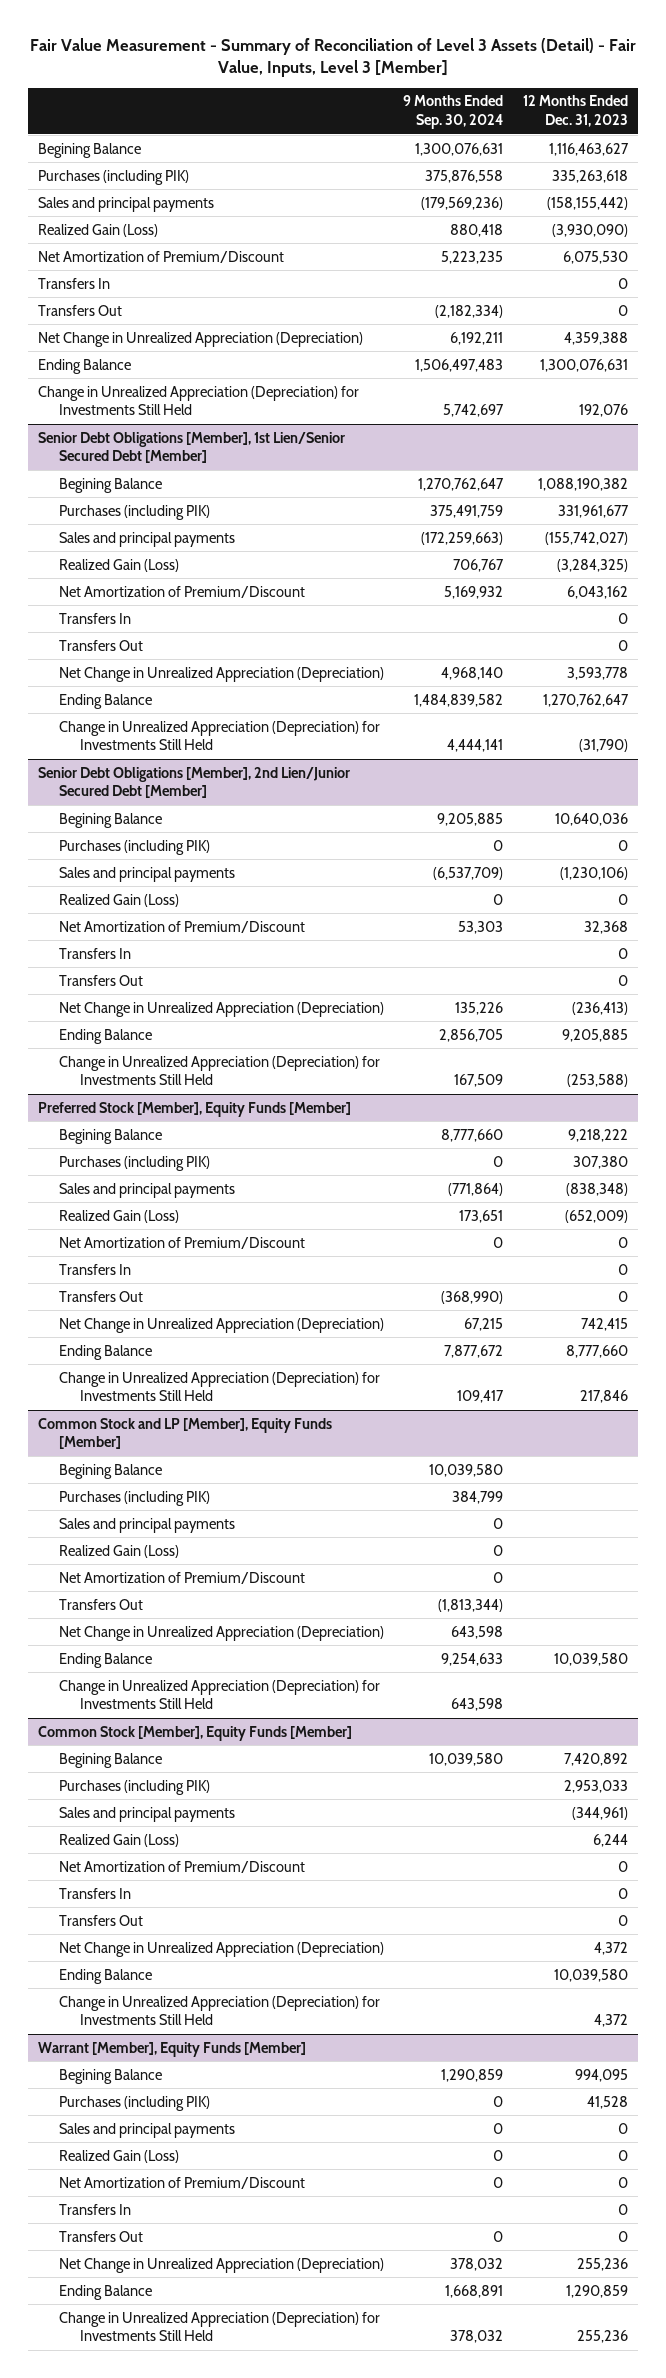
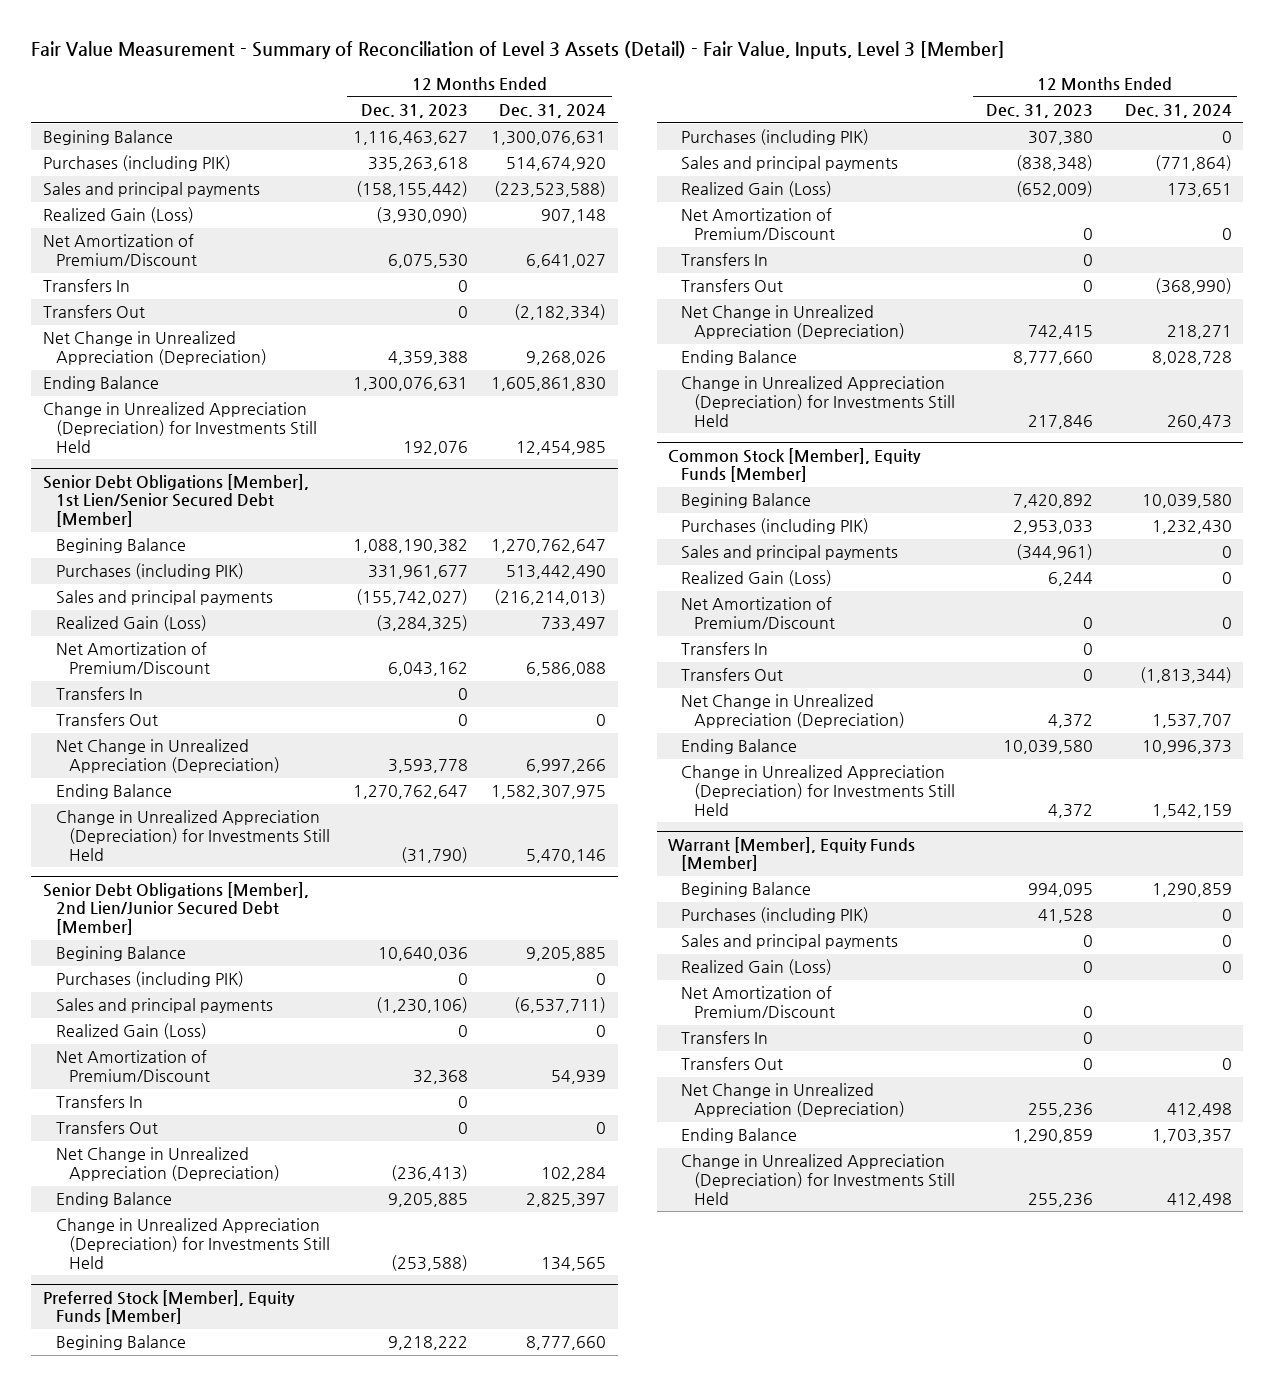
- | 9 Months Ended Sep. 30, 2024 | 12 Months Ended Dec. 31, 2023
+ | 12 Months Ended Dec. 31, 2023 | 12 Months Ended Dec. 31, 2024
- Common Stock and LP [Member], Equity Funds [Member]
- Begining Balance | 10,039,580 |
- Purchases (including PIK) | 384,799 |
- Sales and principal payments | 0 |
- Realized Gain (Loss) | 0 |
- Net Amortization of Premium/Discount | 0 |
- Transfers Out | (1,813,344) |
- Net Change in Unrealized Appreciation (Depreciation) | 643,598 |
- Ending Balance | 9,254,633 | 10,039,580
- Change in Unrealized Appreciation (Depreciation) for Investments Still Held | 643,598 |

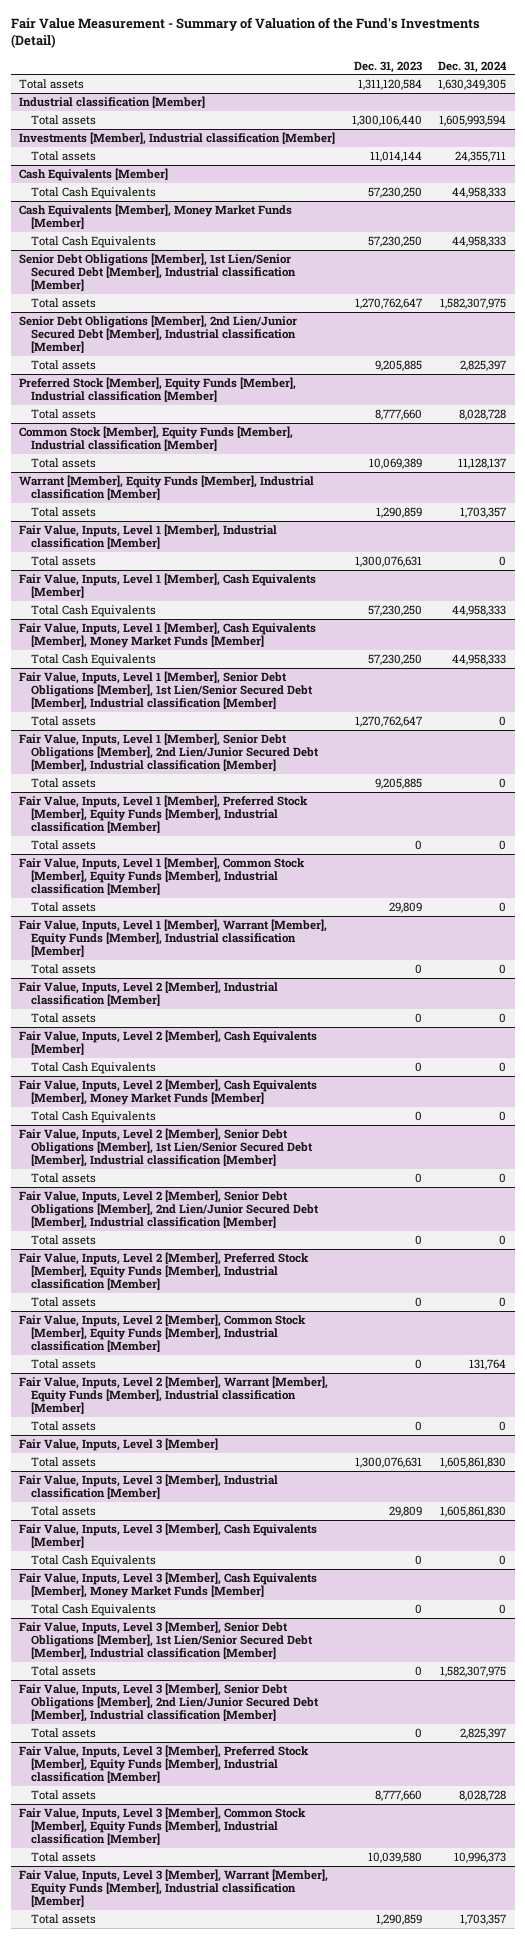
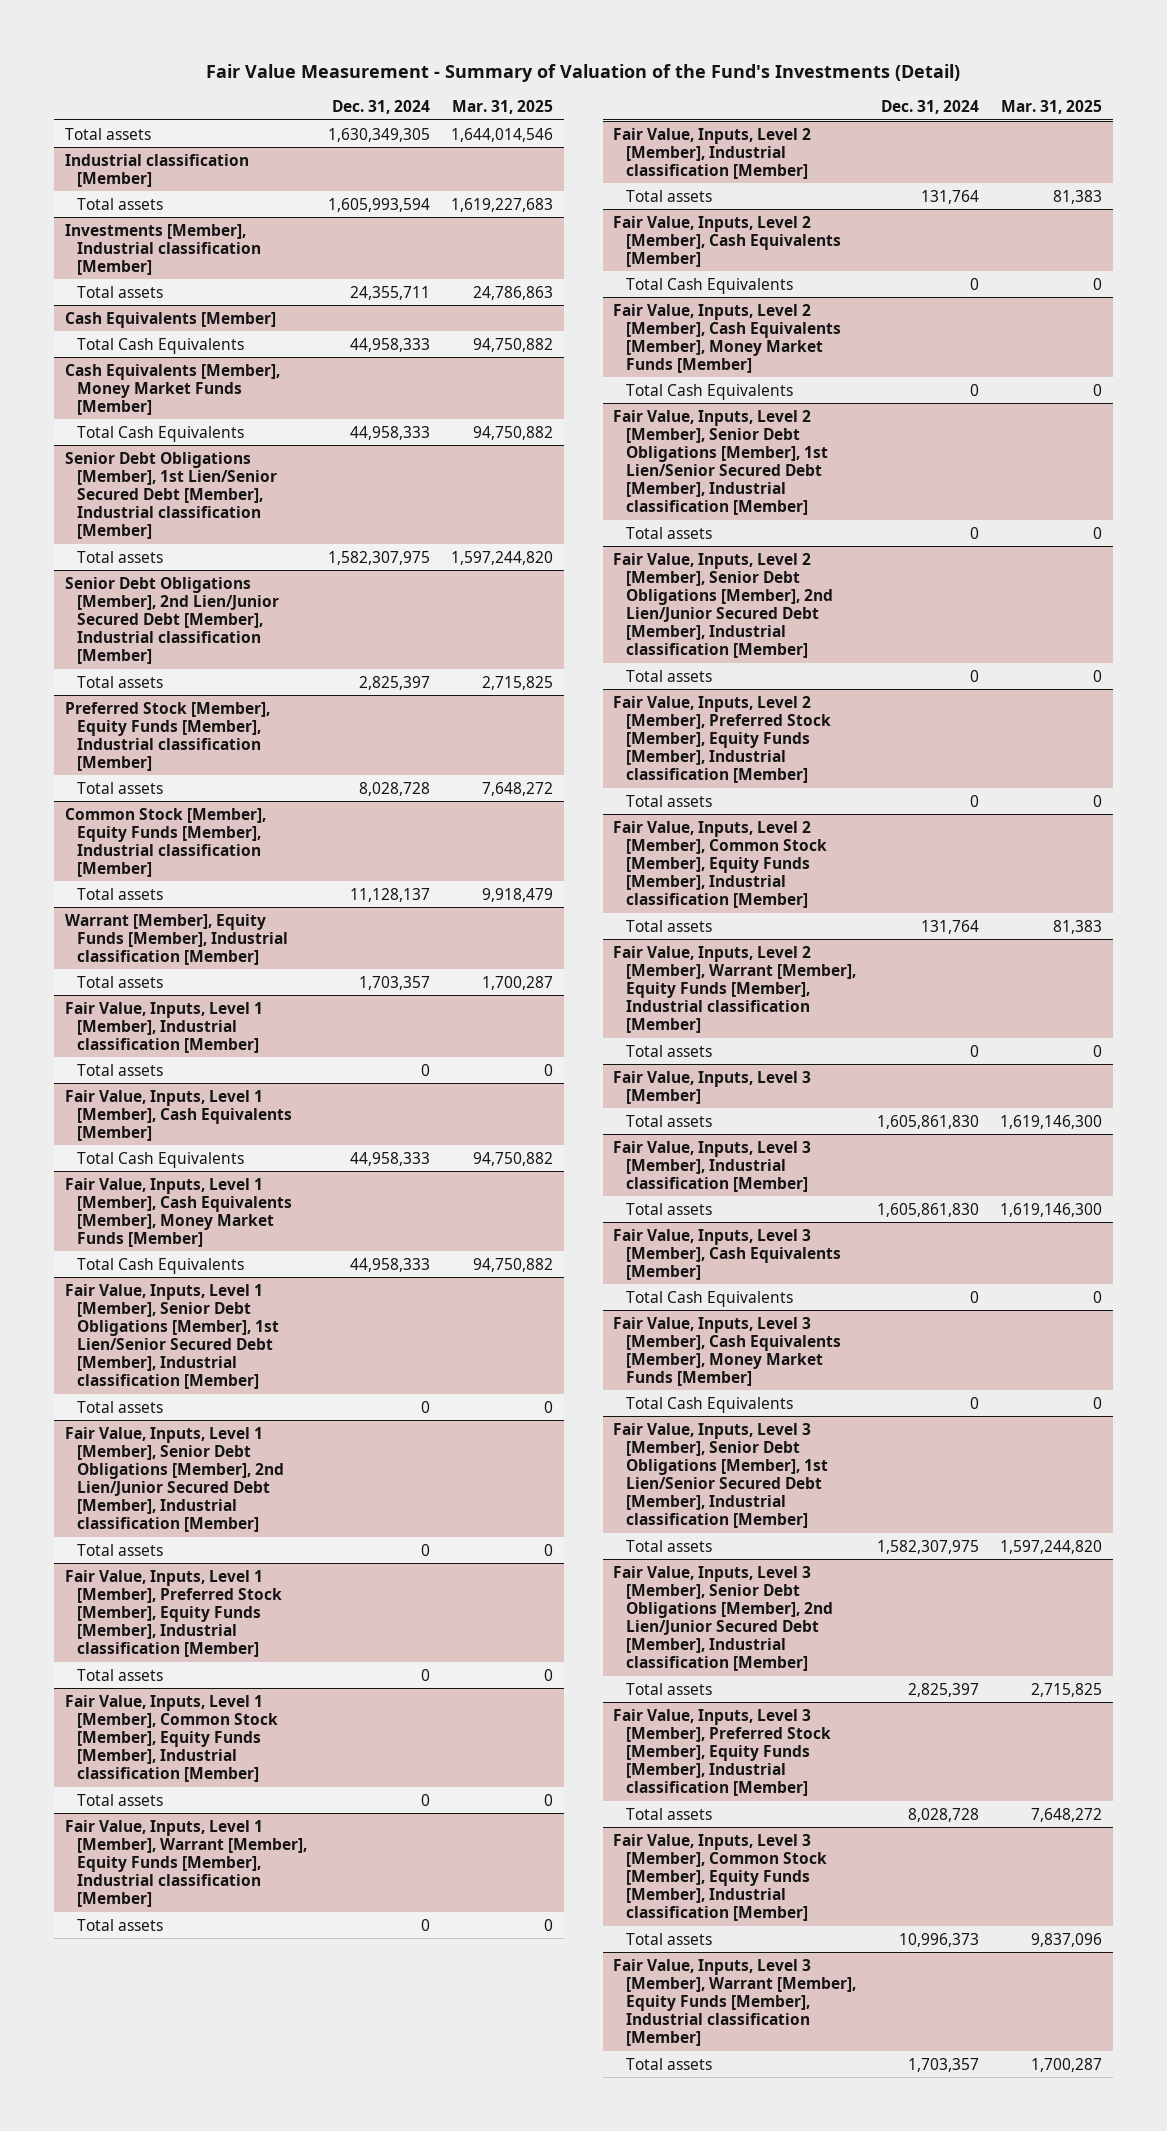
- | Dec. 31, 2023 | Dec. 31, 2024
+ | Dec. 31, 2024 | Mar. 31, 2025
@ Fair Value, Inputs, Level 2 [Member], Industrial classification [Member]
- Total assets | 0 | 0
+ Total assets | 131,764 | 81,383

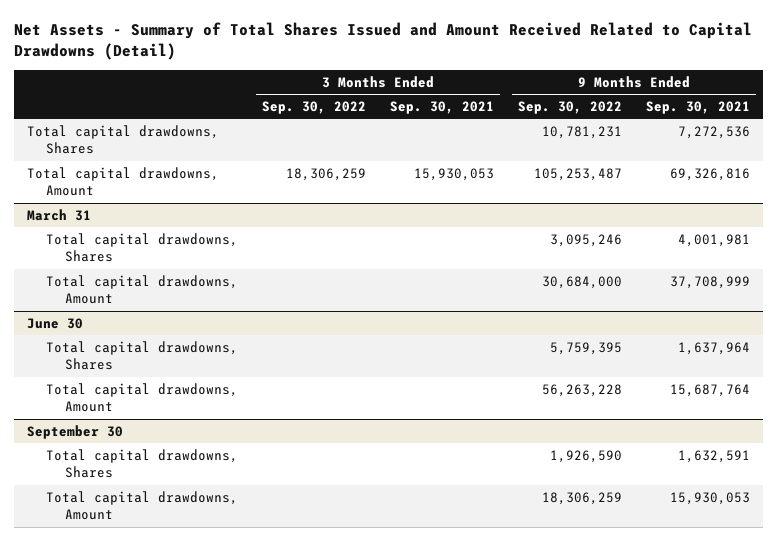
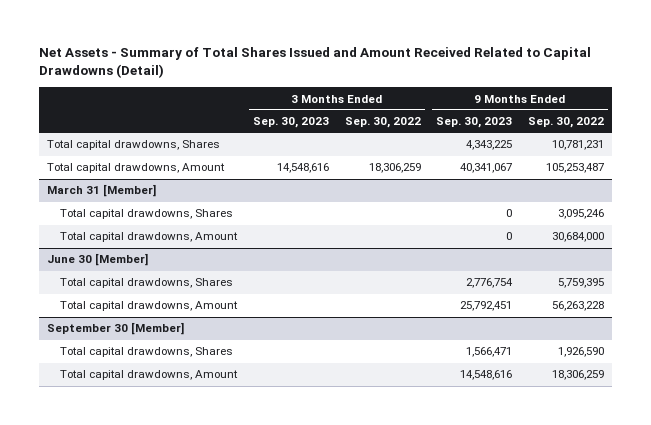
- | 3 Months Ended Sep. 30, 2022 | 3 Months Ended Sep. 30, 2021 | 9 Months Ended Sep. 30, 2022 | 9 Months Ended Sep. 30, 2021
+ | 3 Months Ended Sep. 30, 2023 | 3 Months Ended Sep. 30, 2022 | 9 Months Ended Sep. 30, 2023 | 9 Months Ended Sep. 30, 2022
- March 31
+ March 31 [Member]
- June 30
+ June 30 [Member]
- September 30
+ September 30 [Member]

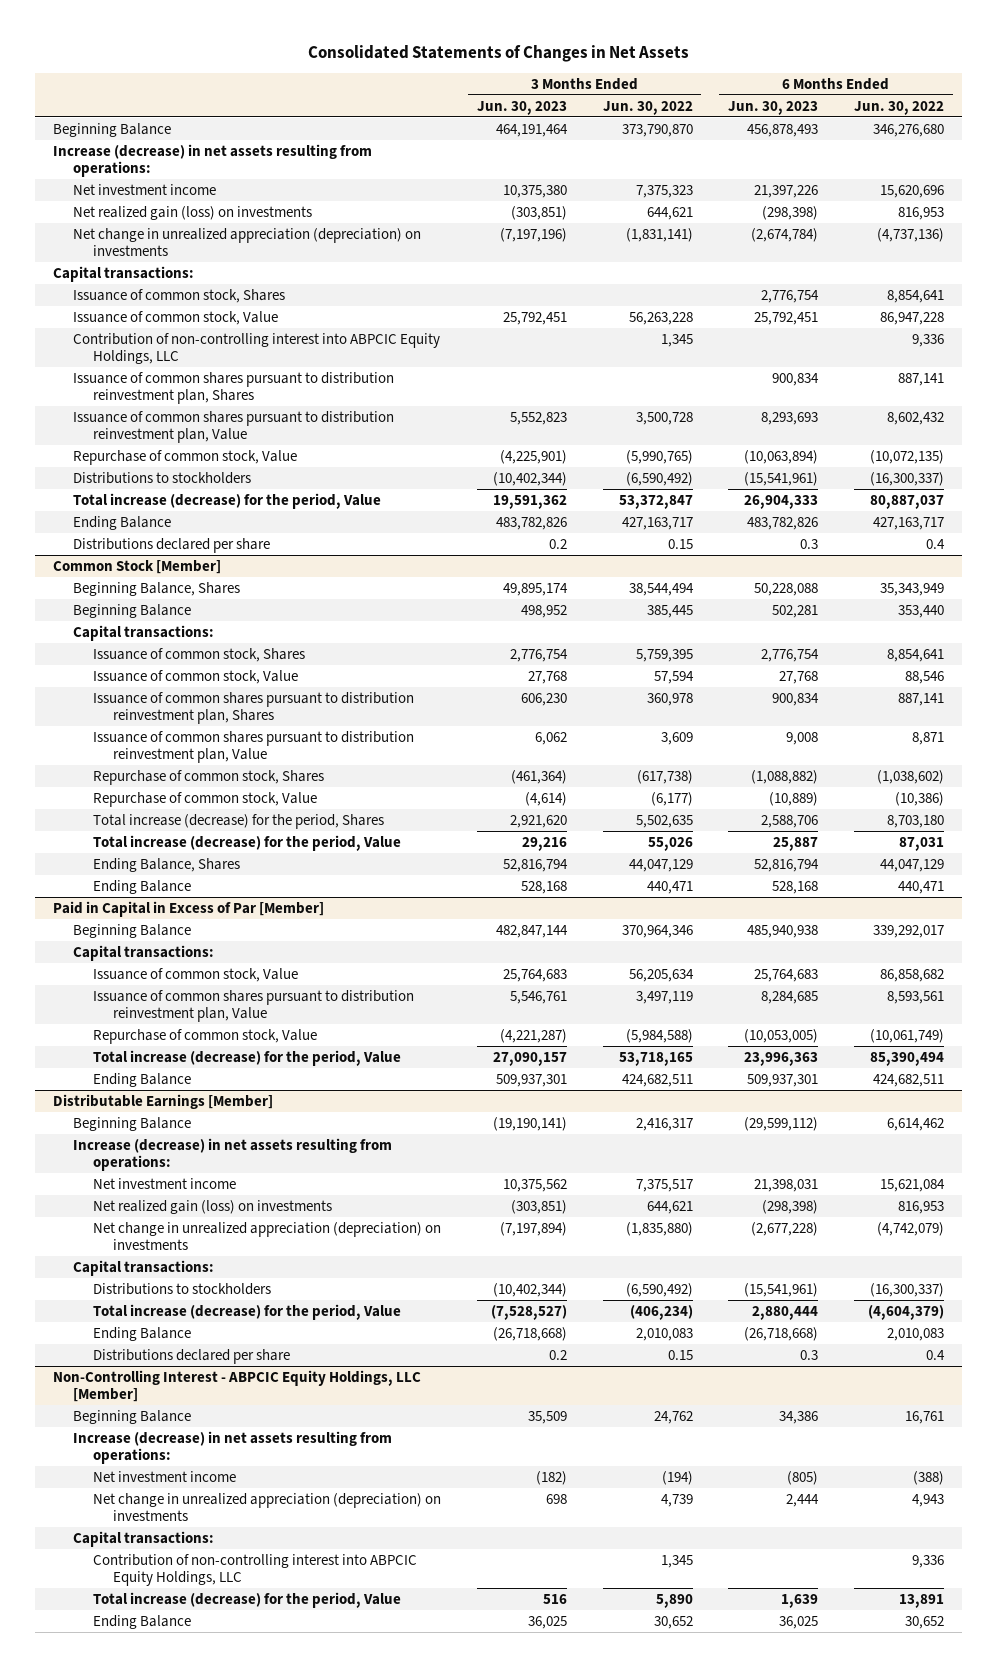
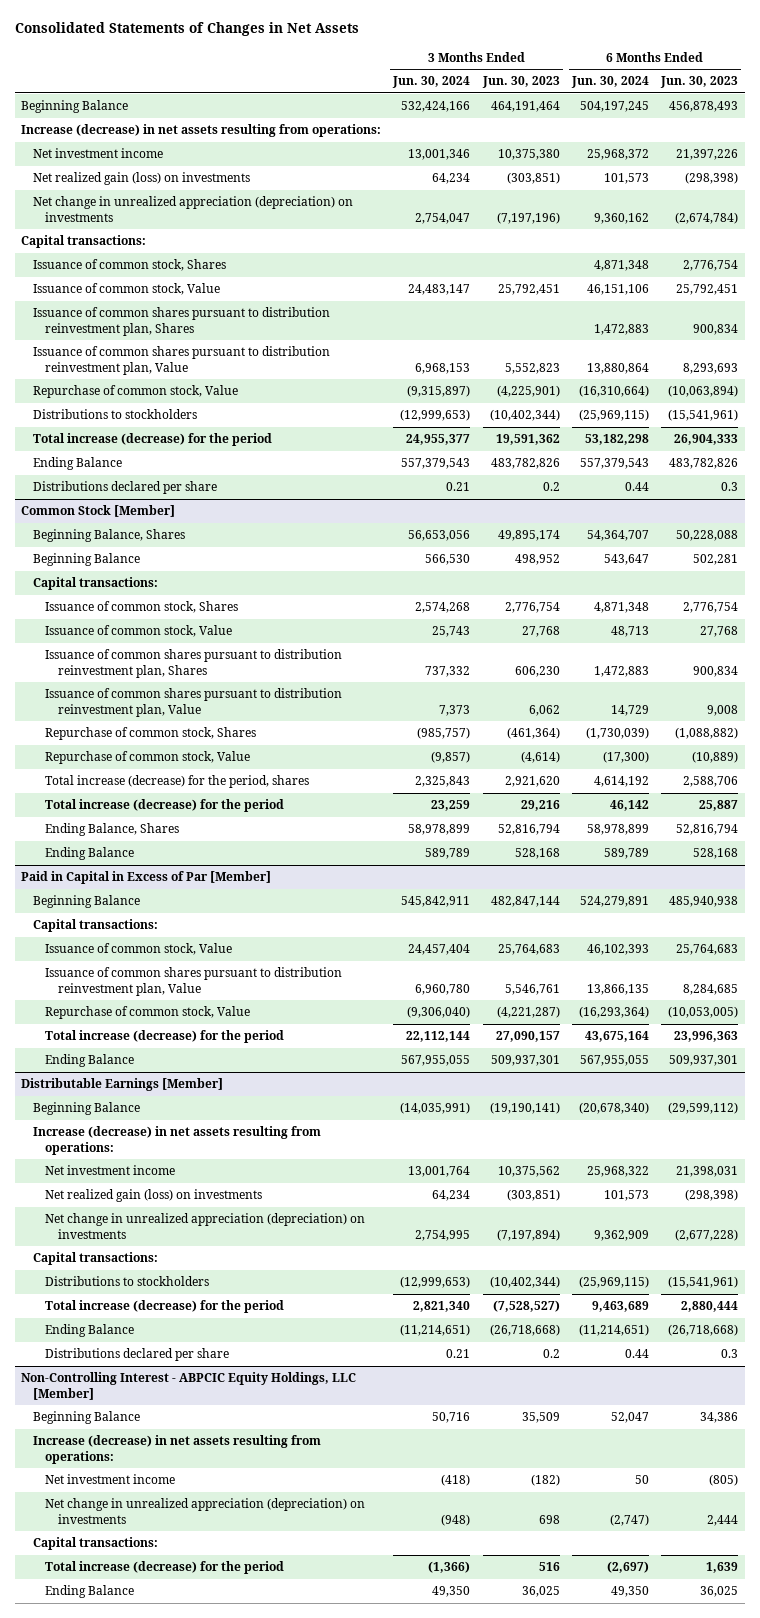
- | 3 Months Ended Jun. 30, 2023 | 3 Months Ended Jun. 30, 2022 | 6 Months Ended Jun. 30, 2023 | 6 Months Ended Jun. 30, 2022
+ | 3 Months Ended Jun. 30, 2024 | 3 Months Ended Jun. 30, 2023 | 6 Months Ended Jun. 30, 2024 | 6 Months Ended Jun. 30, 2023
- Contribution of non-controlling interest into ABPCIC Equity Holdings, LLC | | 1,345 | | 9,336
- Total increase (decrease) for the period, Value | 19,591,362 | 53,372,847 | 26,904,333 | 80,887,037
+ Total increase (decrease) for the period | 24,955,377 | 19,591,362 | 53,182,298 | 26,904,333
@ Common Stock [Member]
- Total increase (decrease) for the period, Shares | 2,921,620 | 5,502,635 | 2,588,706 | 8,703,180
- Total increase (decrease) for the period, Value | 29,216 | 55,026 | 25,887 | 87,031
+ Total increase (decrease) for the period, shares | 2,325,843 | 2,921,620 | 4,614,192 | 2,588,706
+ Total increase (decrease) for the period | 23,259 | 29,216 | 46,142 | 25,887
@ Paid in Capital in Excess of Par [Member]
- Total increase (decrease) for the period, Value | 27,090,157 | 53,718,165 | 23,996,363 | 85,390,494
+ Total increase (decrease) for the period | 22,112,144 | 27,090,157 | 43,675,164 | 23,996,363
@ Distributable Earnings [Member]
- Total increase (decrease) for the period, Value | (7,528,527) | (406,234) | 2,880,444 | (4,604,379)
+ Total increase (decrease) for the period | 2,821,340 | (7,528,527) | 9,463,689 | 2,880,444
@ Non-Controlling Interest - ABPCIC Equity Holdings, LLC [Member]
- Contribution of non-controlling interest into ABPCIC Equity Holdings, LLC | | 1,345 | | 9,336
- Total increase (decrease) for the period, Value | 516 | 5,890 | 1,639 | 13,891
+ Total increase (decrease) for the period | (1,366) | 516 | (2,697) | 1,639

